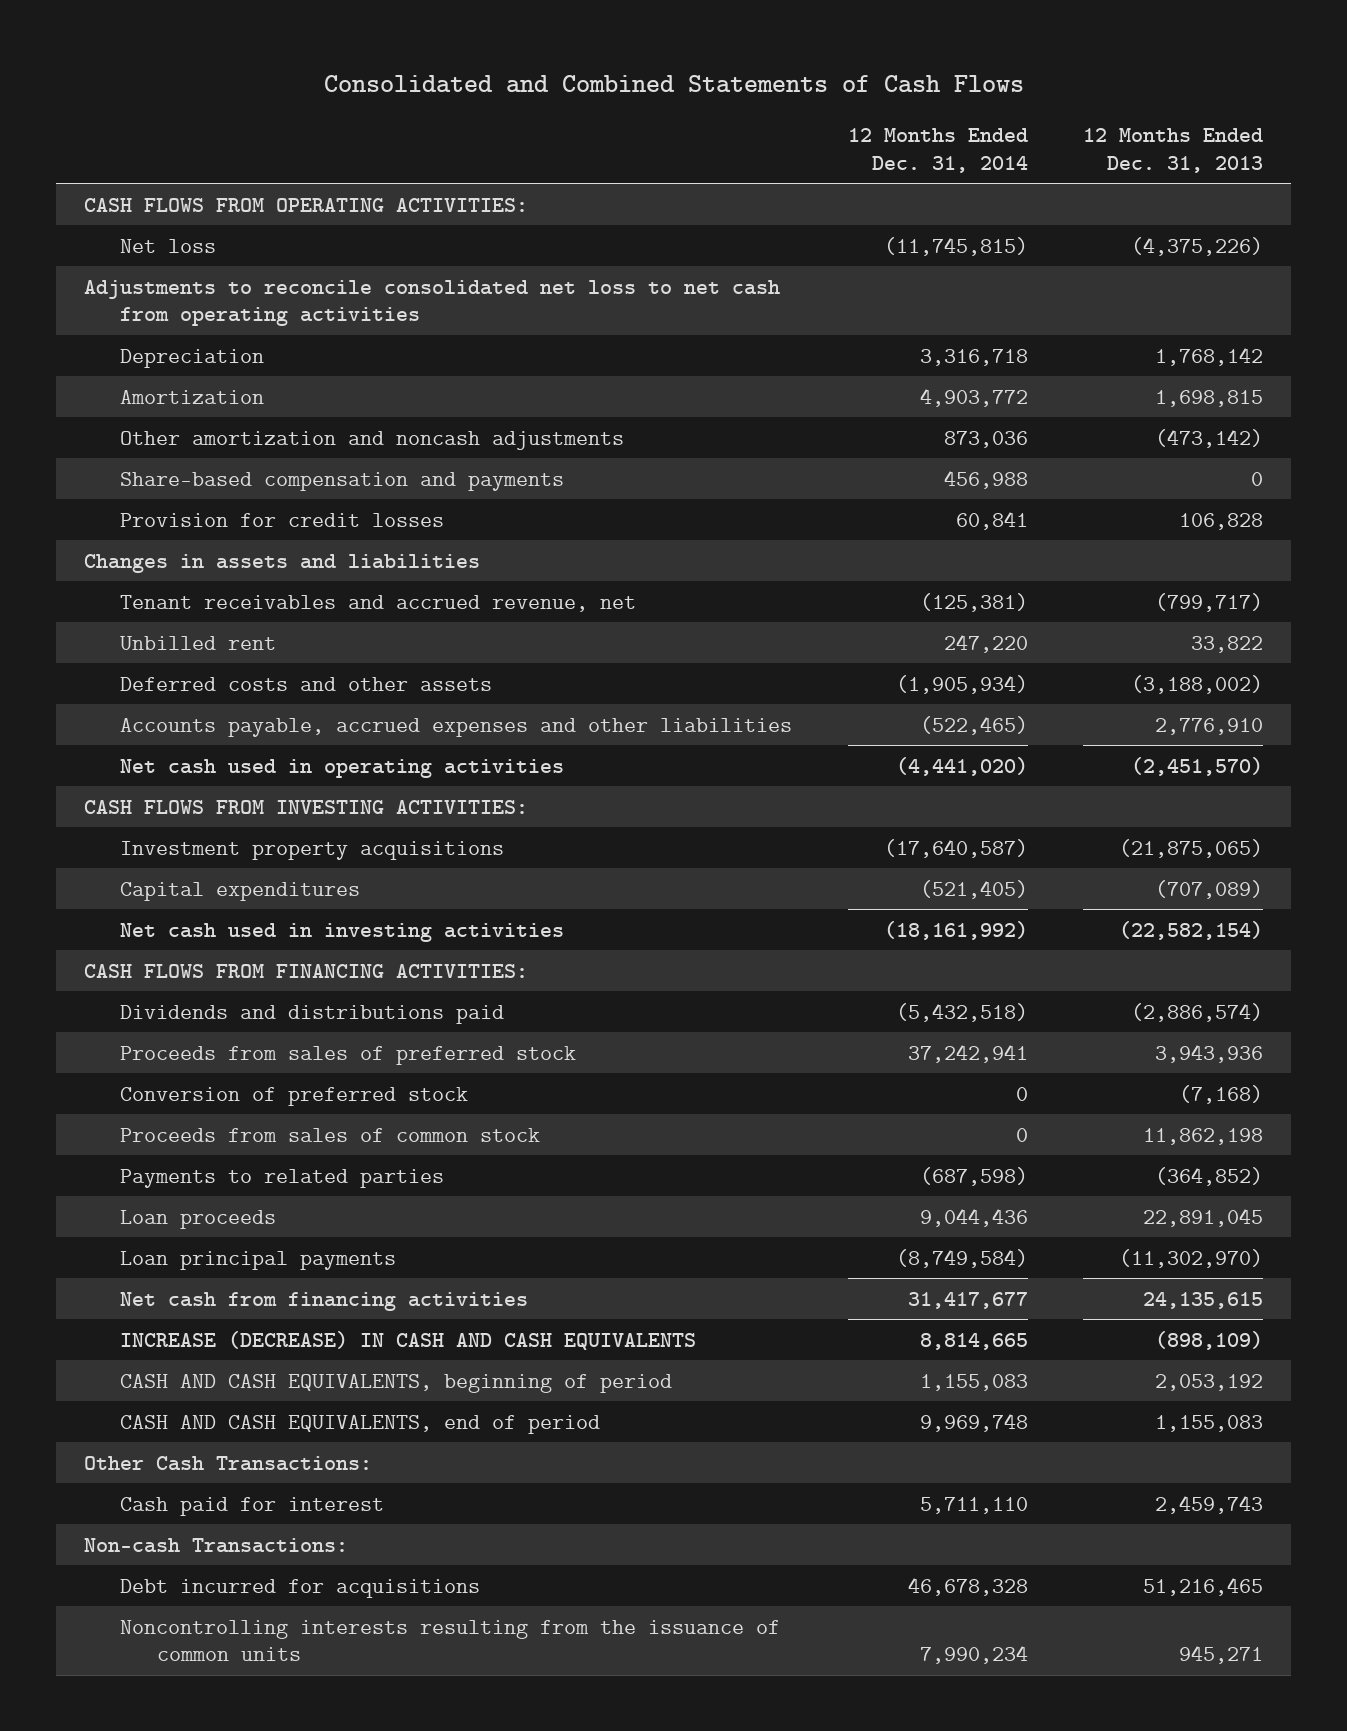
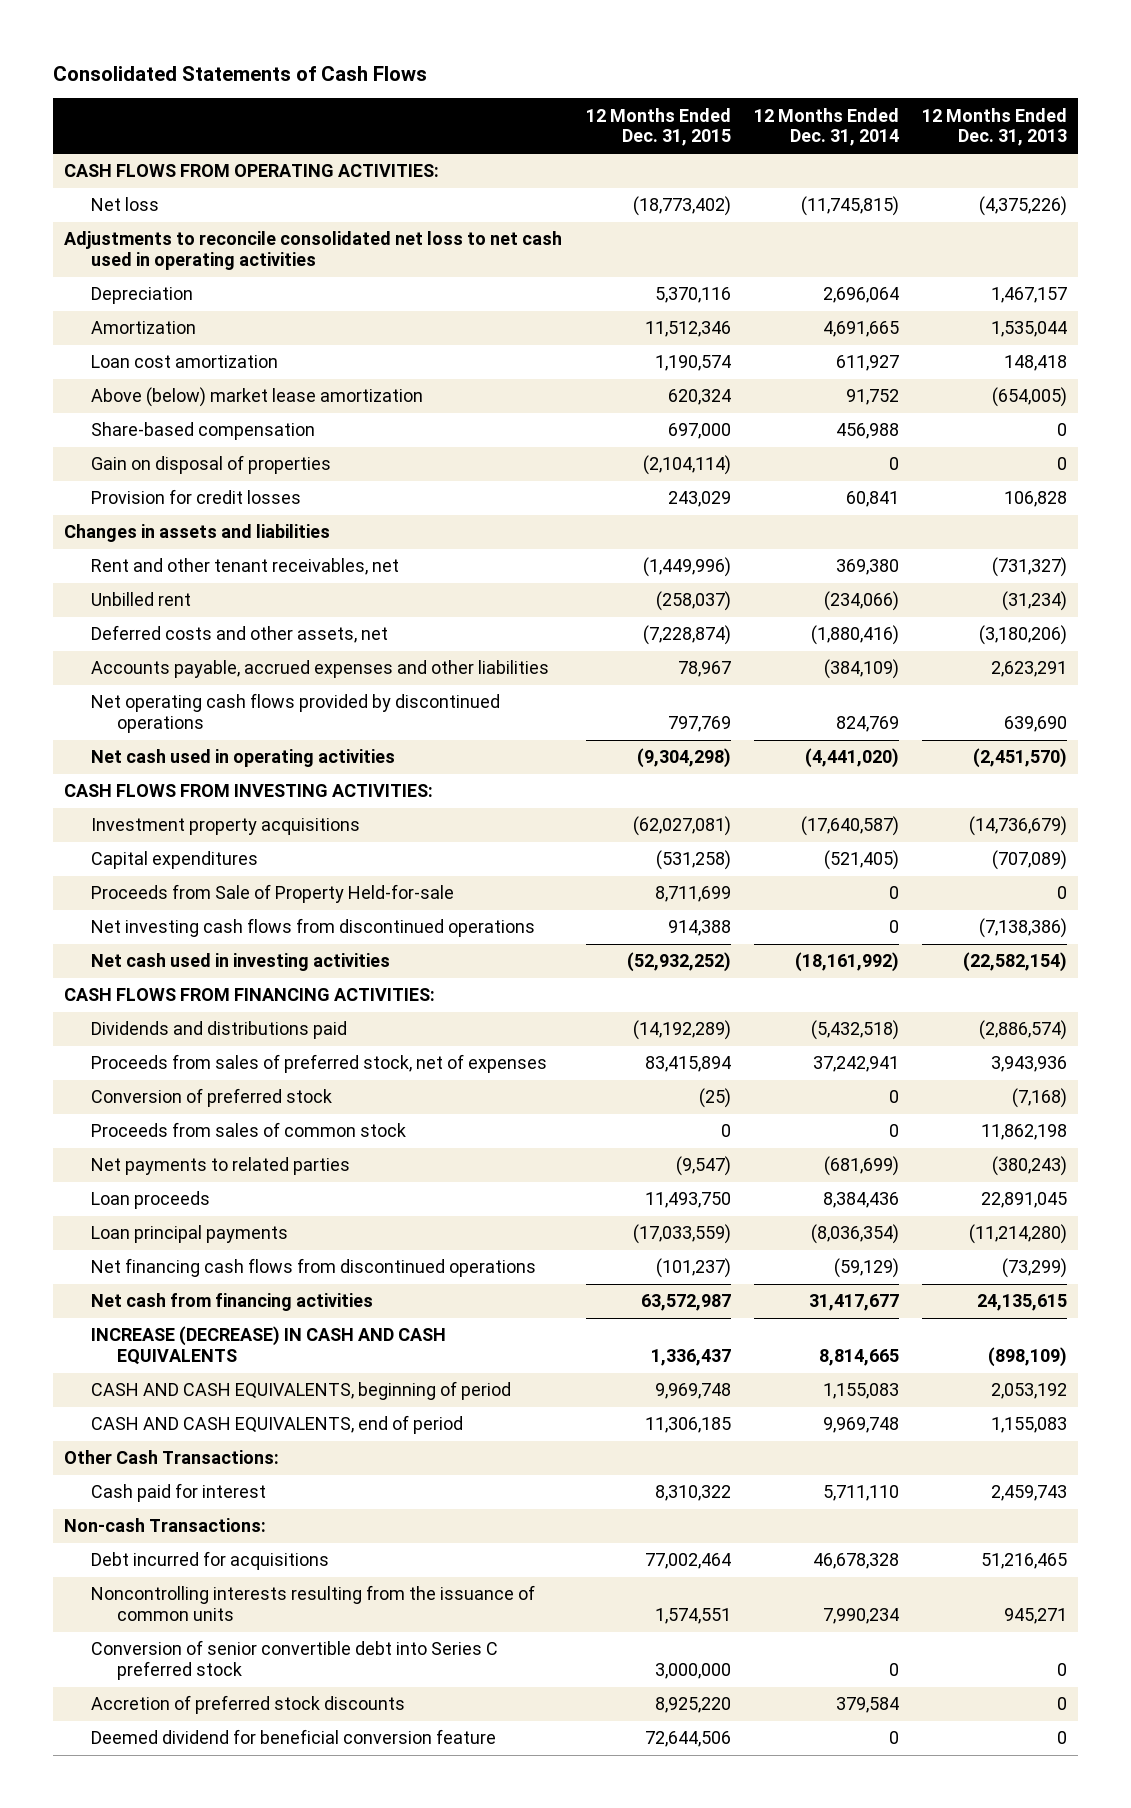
- Consolidated and Combined Statements of Cash Flows
+ Consolidated Statements of Cash Flows
- | 12 Months Ended Dec. 31, 2014 | 12 Months Ended Dec. 31, 2013
+ | 12 Months Ended Dec. 31, 2015 | 12 Months Ended Dec. 31, 2014 | 12 Months Ended Dec. 31, 2013
- Adjustments to reconcile consolidated net loss to net cash from operating activities
- Depreciation | 3,316,718 | 1,768,142
- Amortization | 4,903,772 | 1,698,815
- Other amortization and noncash adjustments | 873,036 | (473,142)
- Share-based compensation and payments | 456,988 | 0
+ Adjustments to reconcile consolidated net loss to net cash used in operating activities
+ Depreciation | 5,370,116 | 2,696,064 | 1,467,157
+ Amortization | 11,512,346 | 4,691,665 | 1,535,044
+ Loan cost amortization | 1,190,574 | 611,927 | 148,418
+ Above (below) market lease amortization | 620,324 | 91,752 | (654,005)
+ Share-based compensation | 697,000 | 456,988 | 0
+ Gain on disposal of properties | (2,104,114) | 0 | 0
- Tenant receivables and accrued revenue, net | (125,381) | (799,717)
- Unbilled rent | 247,220 | 33,822
- Deferred costs and other assets | (1,905,934) | (3,188,002)
- Accounts payable, accrued expenses and other liabilities | (522,465) | 2,776,910
+ Rent and other tenant receivables, net | (1,449,996) | 369,380 | (731,327)
+ Unbilled rent | (258,037) | (234,066) | (31,234)
+ Deferred costs and other assets, net | (7,228,874) | (1,880,416) | (3,180,206)
+ Accounts payable, accrued expenses and other liabilities | 78,967 | (384,109) | 2,623,291
+ Net operating cash flows provided by discontinued operations | 797,769 | 824,769 | 639,690
- Investment property acquisitions | (17,640,587) | (21,875,065)
+ Investment property acquisitions | (62,027,081) | (17,640,587) | (14,736,679)
+ Proceeds from Sale of Property Held-for-sale | 8,711,699 | 0 | 0
+ Net investing cash flows from discontinued operations | 914,388 | 0 | (7,138,386)
- Proceeds from sales of preferred stock | 37,242,941 | 3,943,936
+ Proceeds from sales of preferred stock, net of expenses | 83,415,894 | 37,242,941 | 3,943,936
- Payments to related parties | (687,598) | (364,852)
- Loan proceeds | 9,044,436 | 22,891,045
- Loan principal payments | (8,749,584) | (11,302,970)
+ Net payments to related parties | (9,547) | (681,699) | (380,243)
+ Loan proceeds | 11,493,750 | 8,384,436 | 22,891,045
+ Loan principal payments | (17,033,559) | (8,036,354) | (11,214,280)
+ Net financing cash flows from discontinued operations | (101,237) | (59,129) | (73,299)
+ Conversion of senior convertible debt into Series C preferred stock | 3,000,000 | 0 | 0
+ Accretion of preferred stock discounts | 8,925,220 | 379,584 | 0
+ Deemed dividend for beneficial conversion feature | 72,644,506 | 0 | 0

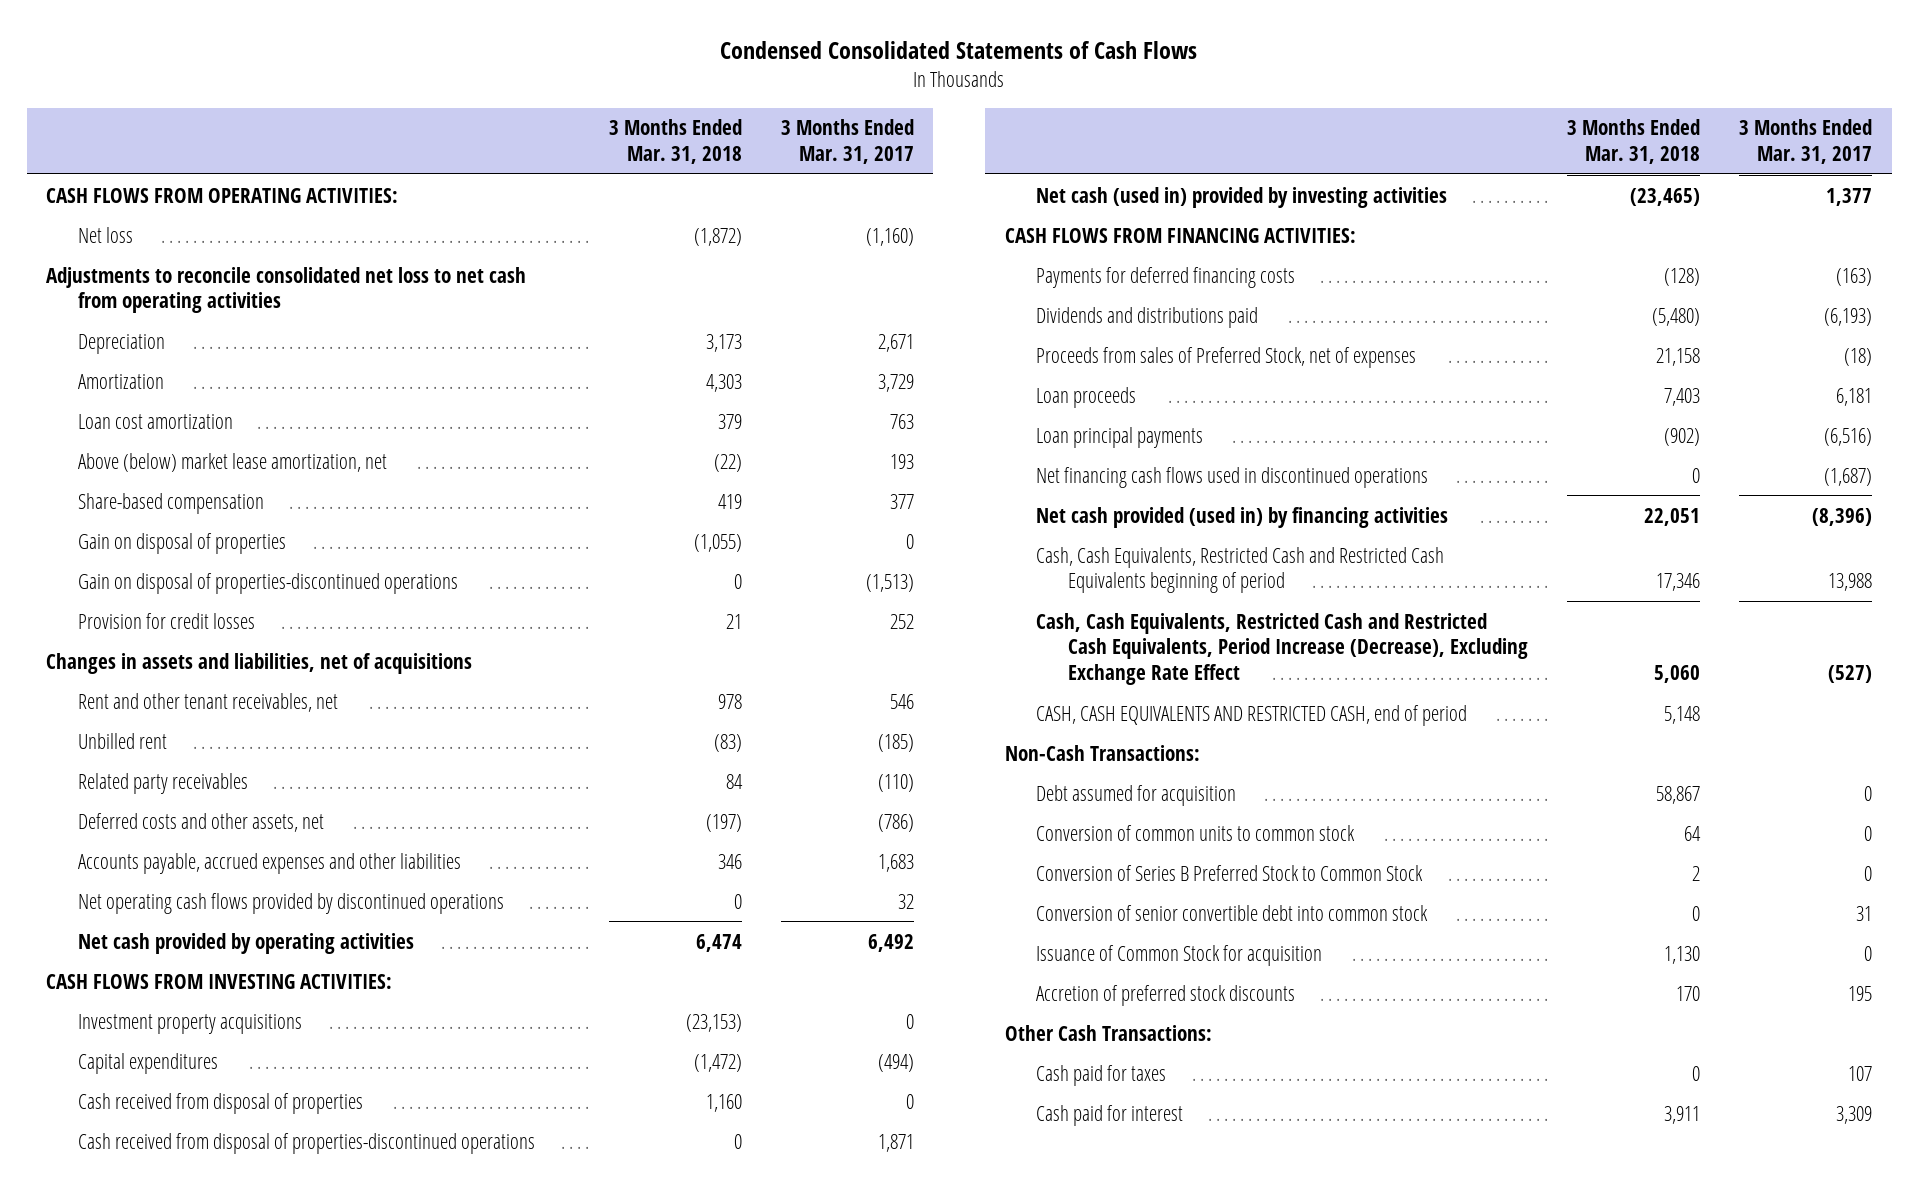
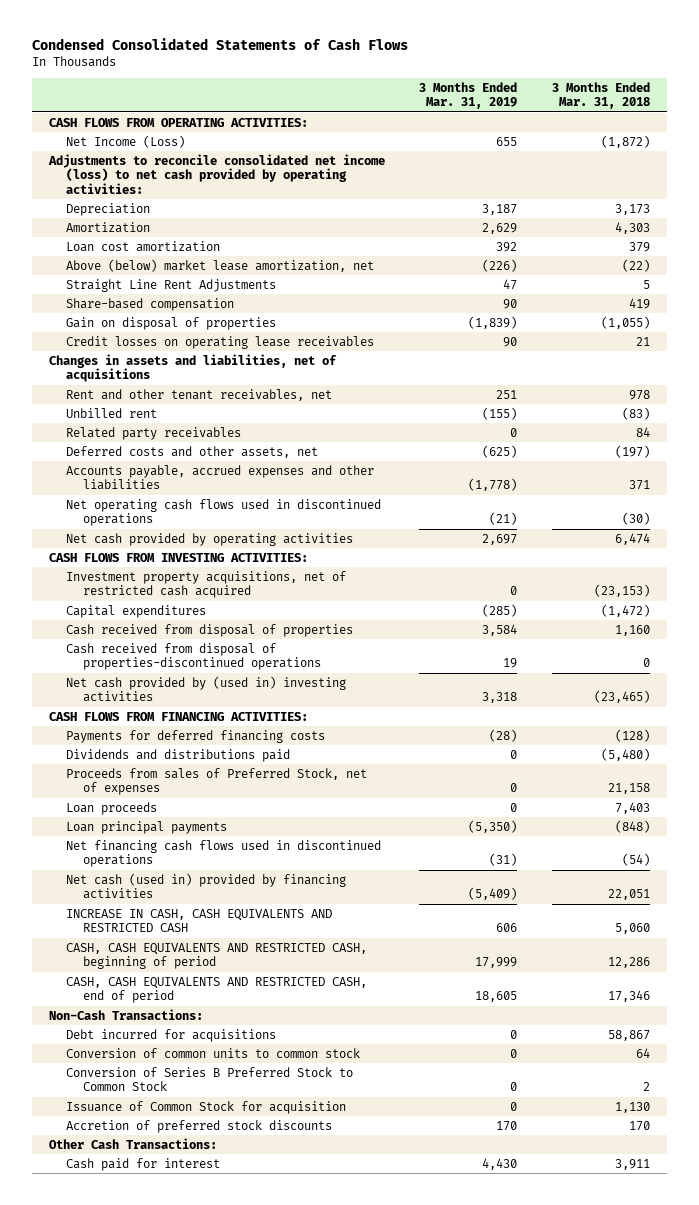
- | 3 Months Ended Mar. 31, 2018 | 3 Months Ended Mar. 31, 2017
+ | 3 Months Ended Mar. 31, 2019 | 3 Months Ended Mar. 31, 2018
- Net loss | (1,872) | (1,160)
- Adjustments to reconcile consolidated net loss to net cash from operating activities
+ Net Income (Loss) | 655 | (1,872)
+ Adjustments to reconcile consolidated net income (loss) to net cash provided by operating activities:
+ Straight Line Rent Adjustments | 47 | 5
- Gain on disposal of properties-discontinued operations | 0 | (1,513)
- Provision for credit losses | 21 | 252
+ Credit losses on operating lease receivables | 90 | 21
- Accounts payable, accrued expenses and other liabilities | 346 | 1,683
- Net operating cash flows provided by discontinued operations | 0 | 32
+ Accounts payable, accrued expenses and other liabilities | (1,778) | 371
+ Net operating cash flows used in discontinued operations | (21) | (30)
- Investment property acquisitions | (23,153) | 0
+ Investment property acquisitions, net of restricted cash acquired | 0 | (23,153)
- Net cash (used in) provided by investing activities | (23,465) | 1,377
+ Net cash provided by (used in) investing activities | 3,318 | (23,465)
- Loan principal payments | (902) | (6,516)
- Net financing cash flows used in discontinued operations | 0 | (1,687)
- Net cash provided (used in) by financing activities | 22,051 | (8,396)
- Cash, Cash Equivalents, Restricted Cash and Restricted Cash Equivalents beginning of period | 17,346 | 13,988
- Cash, Cash Equivalents, Restricted Cash and Restricted Cash Equivalents, Period Increase (Decrease), Excluding Exchange Rate Effect | 5,060 | (527)
- CASH, CASH EQUIVALENTS AND RESTRICTED CASH, end of period | 5,148 |
+ Loan principal payments | (5,350) | (848)
+ Net financing cash flows used in discontinued operations | (31) | (54)
+ Net cash (used in) provided by financing activities | (5,409) | 22,051
+ INCREASE IN CASH, CASH EQUIVALENTS AND RESTRICTED CASH | 606 | 5,060
+ CASH, CASH EQUIVALENTS AND RESTRICTED CASH, beginning of period | 17,999 | 12,286
+ CASH, CASH EQUIVALENTS AND RESTRICTED CASH, end of period | 18,605 | 17,346
- Debt assumed for acquisition | 58,867 | 0
+ Debt incurred for acquisitions | 0 | 58,867
- Conversion of senior convertible debt into common stock | 0 | 31
- Cash paid for taxes | 0 | 107

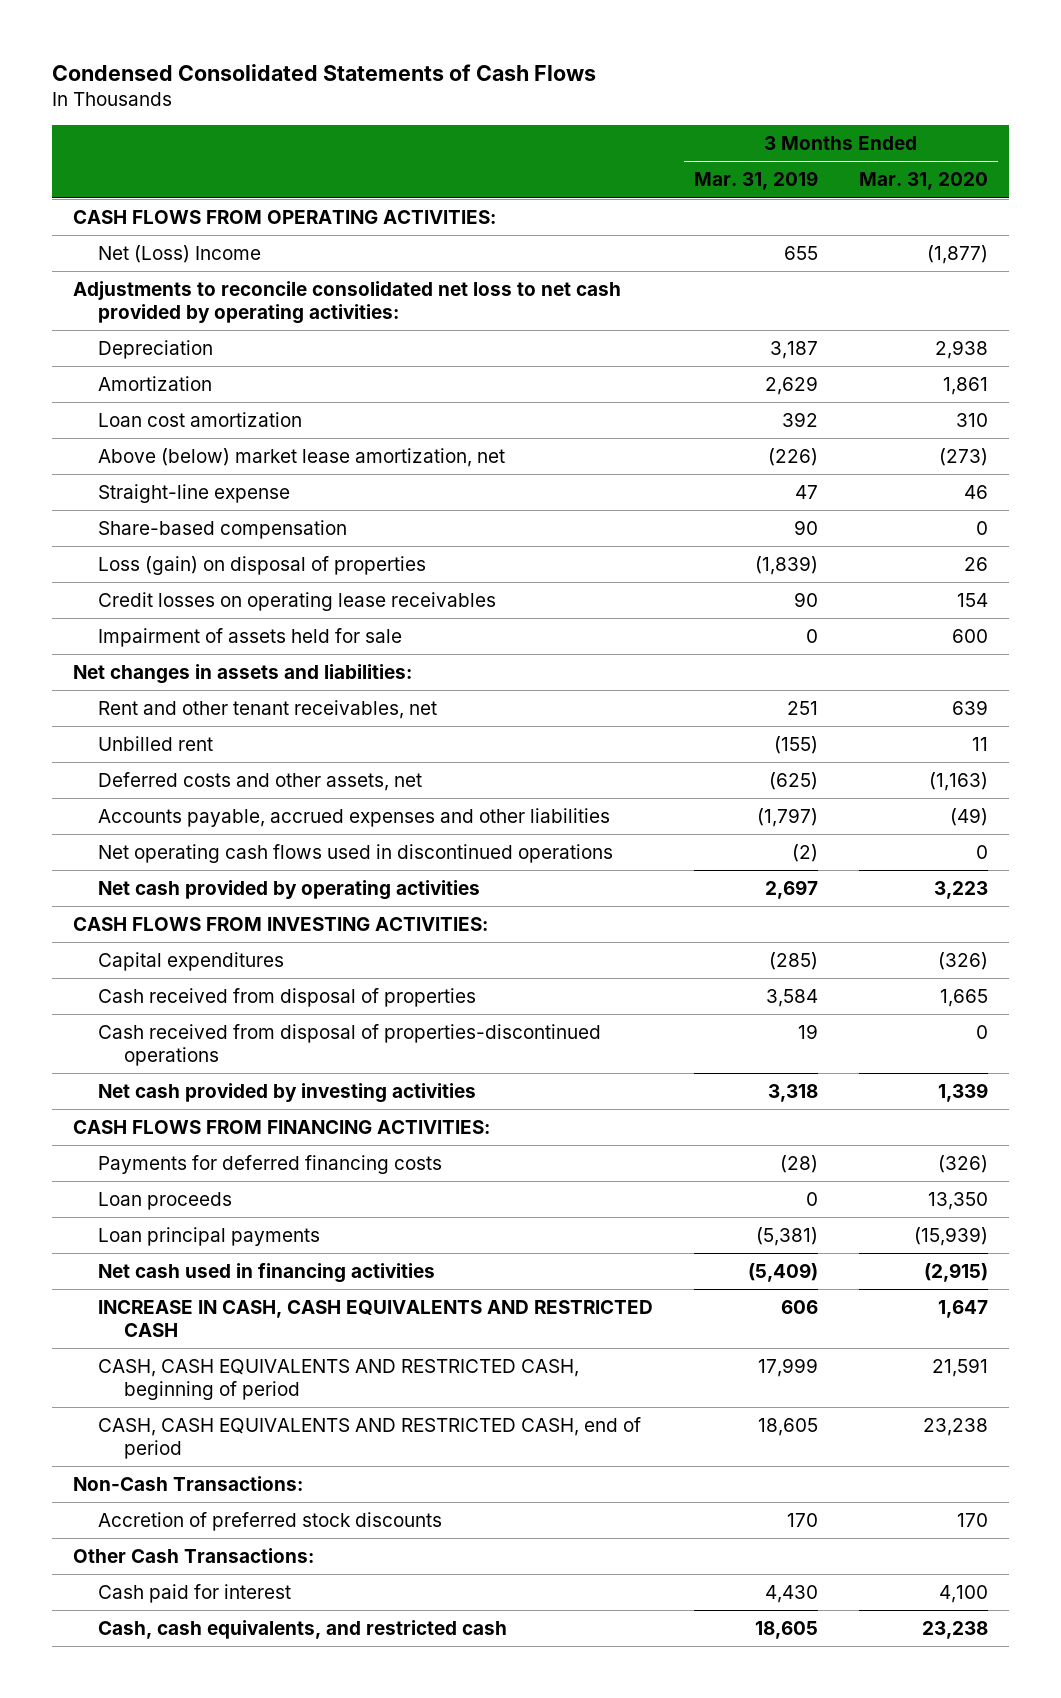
- | 3 Months Ended Mar. 31, 2019 | 3 Months Ended Mar. 31, 2018
+ | 3 Months Ended Mar. 31, 2019 | 3 Months Ended Mar. 31, 2020
- Net Income (Loss) | 655 | (1,872)
- Adjustments to reconcile consolidated net income (loss) to net cash provided by operating activities:
+ Net (Loss) Income | 655 | (1,877)
+ Adjustments to reconcile consolidated net loss to net cash provided by operating activities:
- Straight Line Rent Adjustments | 47 | 5
+ Straight-line expense | 47 | 46
- Gain on disposal of properties | (1,839) | (1,055)
+ Loss (gain) on disposal of properties | (1,839) | 26
- Changes in assets and liabilities, net of acquisitions
+ Impairment of assets held for sale | 0 | 600
+ Net changes in assets and liabilities:
- Related party receivables | 0 | 84
- Accounts payable, accrued expenses and other liabilities | (1,778) | 371
- Net operating cash flows used in discontinued operations | (21) | (30)
+ Accounts payable, accrued expenses and other liabilities | (1,797) | (49)
+ Net operating cash flows used in discontinued operations | (2) | 0
- Investment property acquisitions, net of restricted cash acquired | 0 | (23,153)
- Net cash provided by (used in) investing activities | 3,318 | (23,465)
+ Net cash provided by investing activities | 3,318 | 1,339
- Dividends and distributions paid | 0 | (5,480)
- Proceeds from sales of Preferred Stock, net of expenses | 0 | 21,158
- Loan principal payments | (5,350) | (848)
- Net financing cash flows used in discontinued operations | (31) | (54)
- Net cash (used in) provided by financing activities | (5,409) | 22,051
+ Loan principal payments | (5,381) | (15,939)
+ Net cash used in financing activities | (5,409) | (2,915)
- Debt incurred for acquisitions | 0 | 58,867
- Conversion of common units to common stock | 0 | 64
- Conversion of Series B Preferred Stock to Common Stock | 0 | 2
- Issuance of Common Stock for acquisition | 0 | 1,130
+ Cash, cash equivalents, and restricted cash | 18,605 | 23,238

